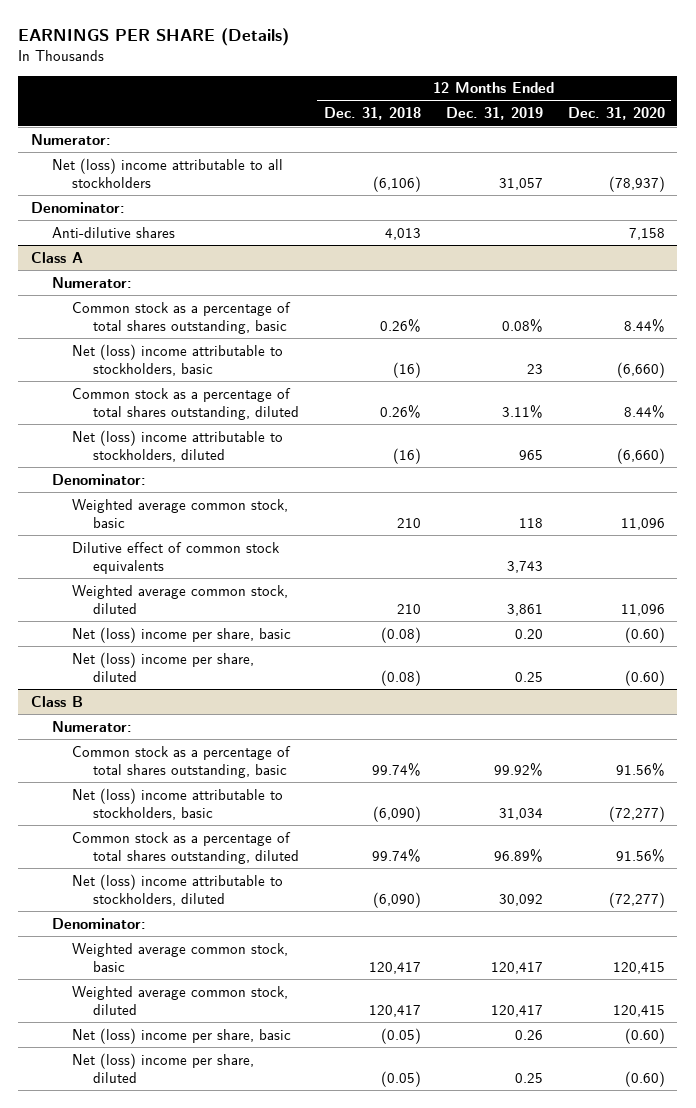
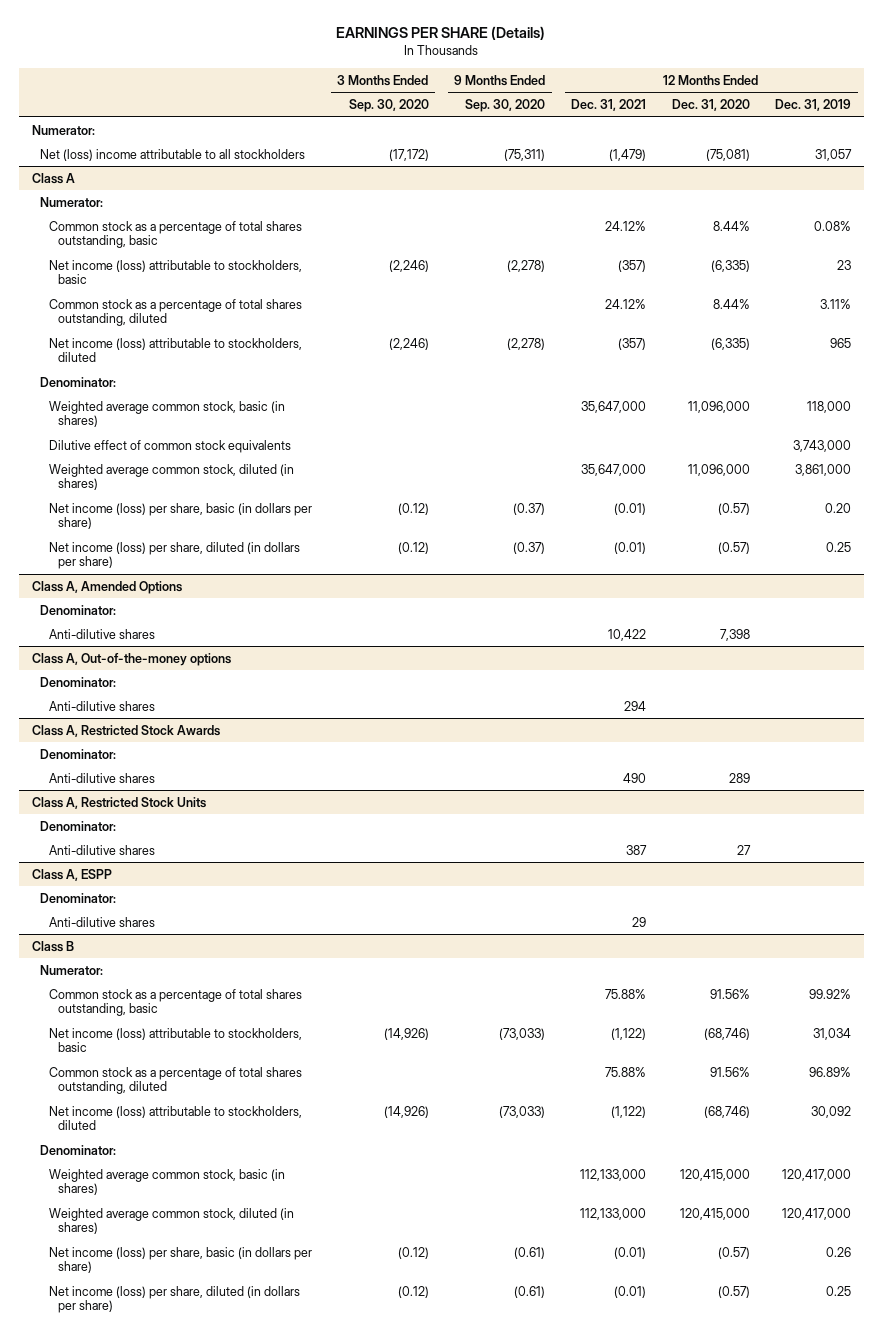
- | 12 Months Ended Dec. 31, 2018 | 12 Months Ended Dec. 31, 2019 | 12 Months Ended Dec. 31, 2020
+ | 3 Months Ended Sep. 30, 2020 | 9 Months Ended Sep. 30, 2020 | 12 Months Ended Dec. 31, 2021 | 12 Months Ended Dec. 31, 2020 | 12 Months Ended Dec. 31, 2019
- Net (loss) income attributable to all stockholders | (6,106) | 31,057 | (78,937)
- Denominator:
- Anti-dilutive shares | 4,013 | | 7,158
+ Net (loss) income attributable to all stockholders | (17,172) | (75,311) | (1,479) | (75,081) | 31,057
@ Class A
- Net (loss) income attributable to stockholders, basic | (16) | 23 | (6,660)
+ Net income (loss) attributable to stockholders, basic | (2,246) | (2,278) | (357) | (6,335) | 23
- Net (loss) income attributable to stockholders, diluted | (16) | 965 | (6,660)
+ Net income (loss) attributable to stockholders, diluted | (2,246) | (2,278) | (357) | (6,335) | 965
- Weighted average common stock, basic | 210 | 118 | 11,096
- Dilutive effect of common stock equivalents | | 3,743 |
- Weighted average common stock, diluted | 210 | 3,861 | 11,096
- Net (loss) income per share, basic | (0.08) | 0.20 | (0.60)
- Net (loss) income per share, diluted | (0.08) | 0.25 | (0.60)
+ Weighted average common stock, basic (in shares) | | | 35,647,000 | 11,096,000 | 118,000
+ Dilutive effect of common stock equivalents | | | | | 3,743,000
+ Weighted average common stock, diluted (in shares) | | | 35,647,000 | 11,096,000 | 3,861,000
+ Net income (loss) per share, basic (in dollars per share) | (0.12) | (0.37) | (0.01) | (0.57) | 0.20
+ Net income (loss) per share, diluted (in dollars per share) | (0.12) | (0.37) | (0.01) | (0.57) | 0.25
+ Class A, Amended Options
+ Denominator:
+ Anti-dilutive shares | | | 10,422 | 7,398 |
+ Class A, Out-of-the-money options
+ Denominator:
+ Anti-dilutive shares | | | 294 | |
+ Class A, Restricted Stock Awards
+ Denominator:
+ Anti-dilutive shares | | | 490 | 289 |
+ Class A, Restricted Stock Units
+ Denominator:
+ Anti-dilutive shares | | | 387 | 27 |
+ Class A, ESPP
+ Denominator:
+ Anti-dilutive shares | | | 29 | |
@ Class B
- Net (loss) income attributable to stockholders, basic | (6,090) | 31,034 | (72,277)
+ Net income (loss) attributable to stockholders, basic | (14,926) | (73,033) | (1,122) | (68,746) | 31,034
- Net (loss) income attributable to stockholders, diluted | (6,090) | 30,092 | (72,277)
+ Net income (loss) attributable to stockholders, diluted | (14,926) | (73,033) | (1,122) | (68,746) | 30,092
- Weighted average common stock, basic | 120,417 | 120,417 | 120,415
- Weighted average common stock, diluted | 120,417 | 120,417 | 120,415
- Net (loss) income per share, basic | (0.05) | 0.26 | (0.60)
- Net (loss) income per share, diluted | (0.05) | 0.25 | (0.60)
+ Weighted average common stock, basic (in shares) | | | 112,133,000 | 120,415,000 | 120,417,000
+ Weighted average common stock, diluted (in shares) | | | 112,133,000 | 120,415,000 | 120,417,000
+ Net income (loss) per share, basic (in dollars per share) | (0.12) | (0.61) | (0.01) | (0.57) | 0.26
+ Net income (loss) per share, diluted (in dollars per share) | (0.12) | (0.61) | (0.01) | (0.57) | 0.25

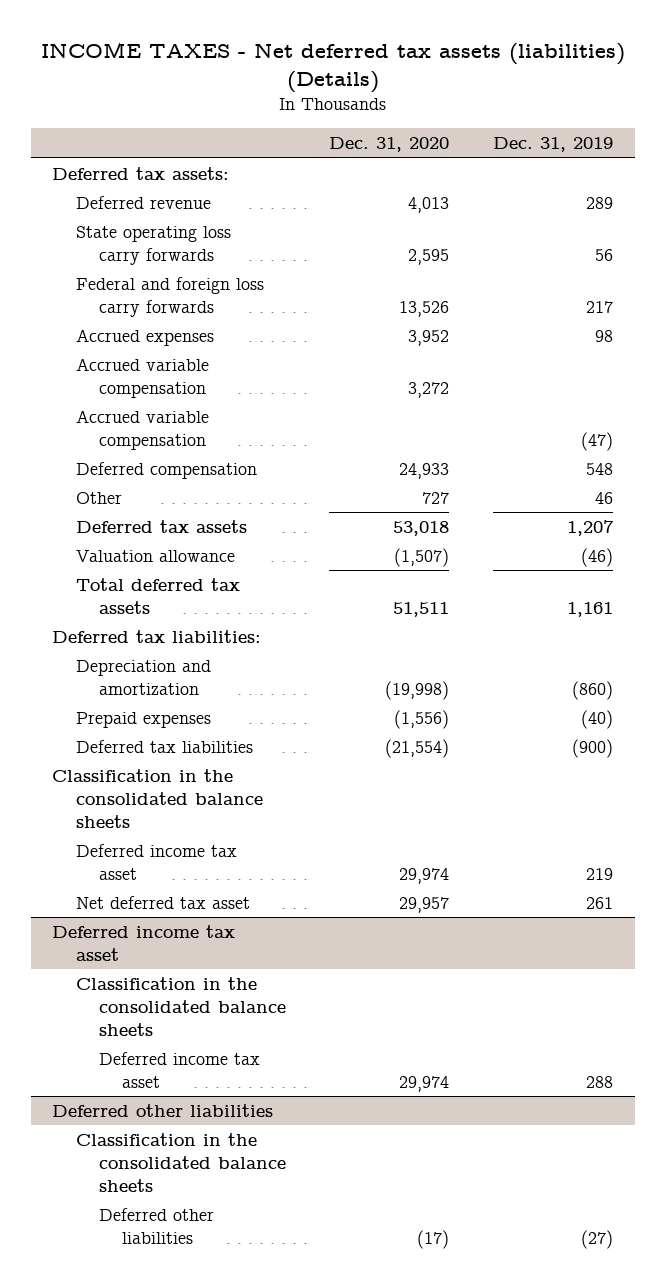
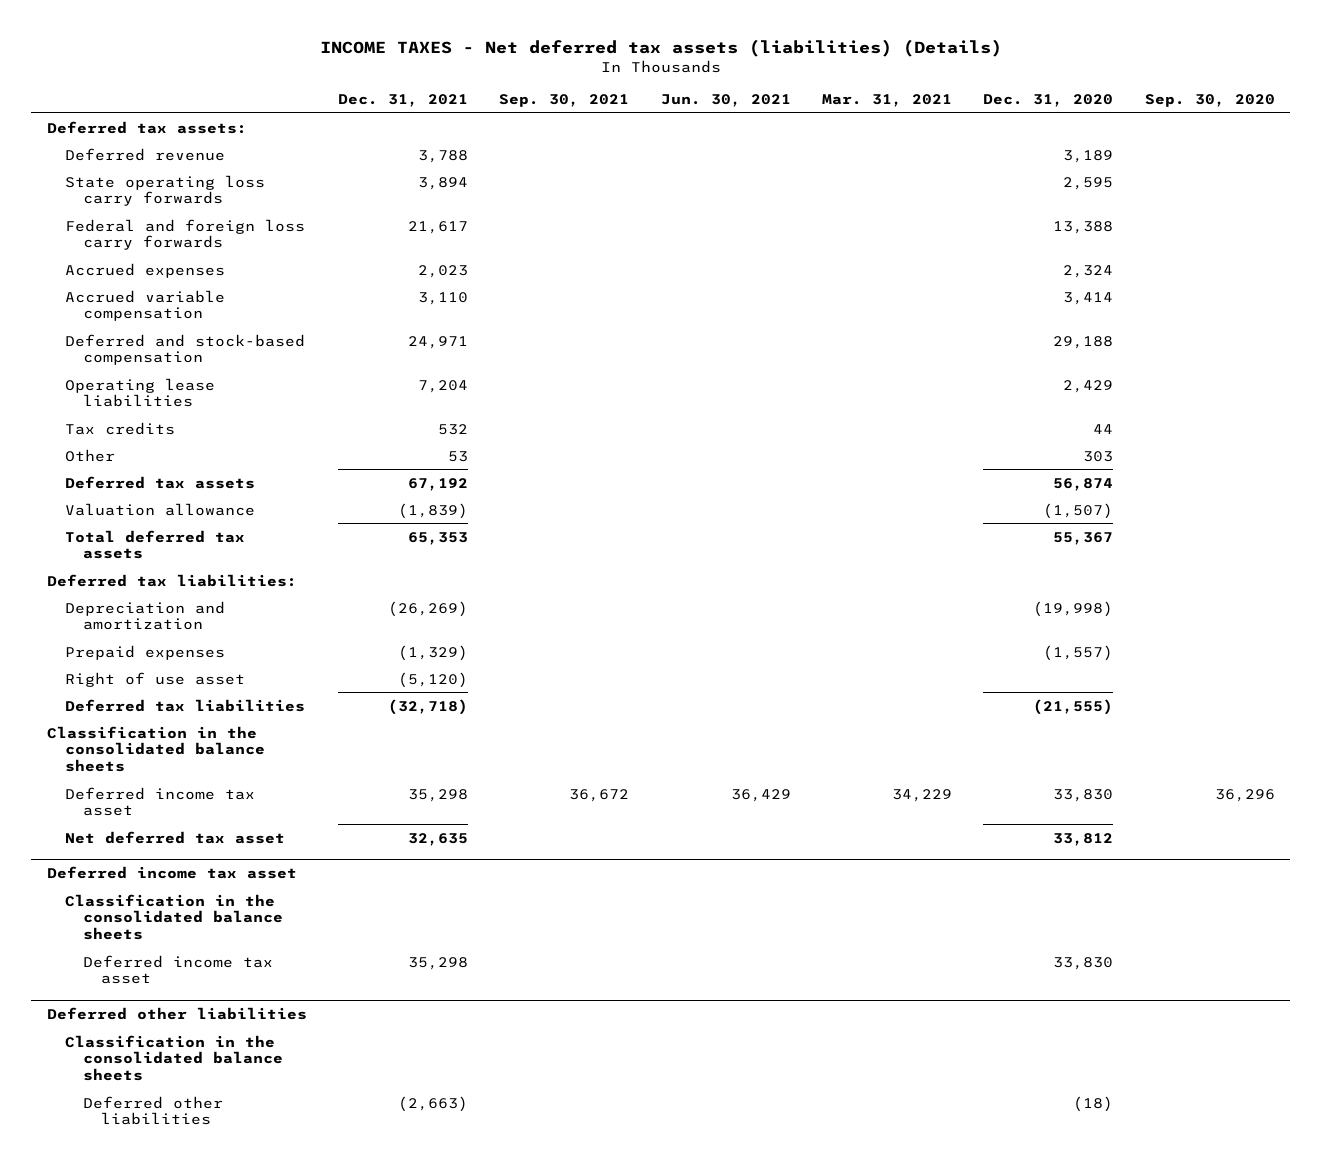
- | Dec. 31, 2020 | Dec. 31, 2019
+ | Dec. 31, 2021 | Sep. 30, 2021 | Jun. 30, 2021 | Mar. 31, 2021 | Dec. 31, 2020 | Sep. 30, 2020
- Deferred revenue | 4,013 | 289
+ Deferred revenue | 3,788 | | | | 3,189 |
- Federal and foreign loss carry forwards | 13,526 | 217
- Accrued expenses | 3,952 | 98
- Accrued variable compensation | 3,272 |
- Accrued variable compensation | | (47)
- Deferred compensation | 24,933 | 548
- Other | 727 | 46
- Deferred tax assets | 53,018 | 1,207
+ Federal and foreign loss carry forwards | 21,617 | | | | 13,388 |
+ Accrued expenses | 2,023 | | | | 2,324 |
+ Accrued variable compensation | 3,110 | | | | 3,414 |
+ Deferred and stock-based compensation | 24,971 | | | | 29,188 |
+ Operating lease liabilities | 7,204 | | | | 2,429 |
+ Tax credits | 532 | | | | 44 |
+ Other | 53 | | | | 303 |
+ Deferred tax assets | 67,192 | | | | 56,874 |
- Total deferred tax assets | 51,511 | 1,161
+ Total deferred tax assets | 65,353 | | | | 55,367 |
- Prepaid expenses | (1,556) | (40)
- Deferred tax liabilities | (21,554) | (900)
+ Prepaid expenses | (1,329) | | | | (1,557) |
+ Right of use asset | (5,120) | | | | |
+ Deferred tax liabilities | (32,718) | | | | (21,555) |
- Deferred income tax asset | 29,974 | 219
- Net deferred tax asset | 29,957 | 261
+ Deferred income tax asset | 35,298 | 36,672 | 36,429 | 34,229 | 33,830 | 36,296
+ Net deferred tax asset | 32,635 | | | | 33,812 |
@ Deferred income tax asset
- Deferred income tax asset | 29,974 | 288
+ Deferred income tax asset | 35,298 | | | | 33,830 |
@ Deferred other liabilities
- Deferred other liabilities | (17) | (27)
+ Deferred other liabilities | (2,663) | | | | (18) |

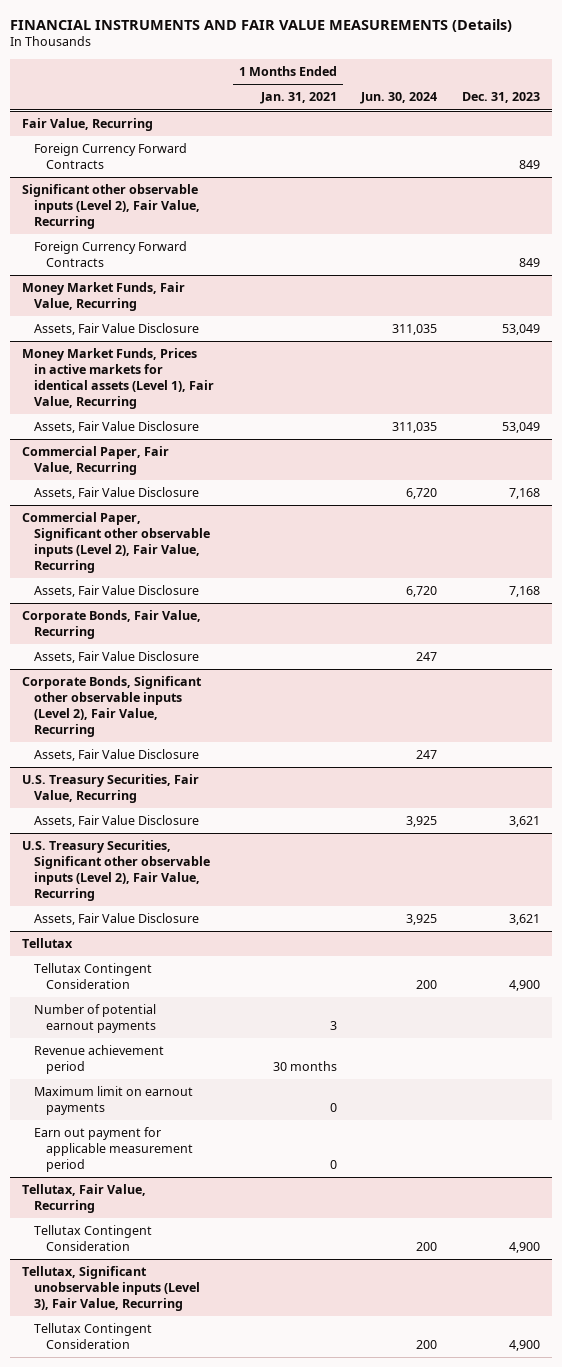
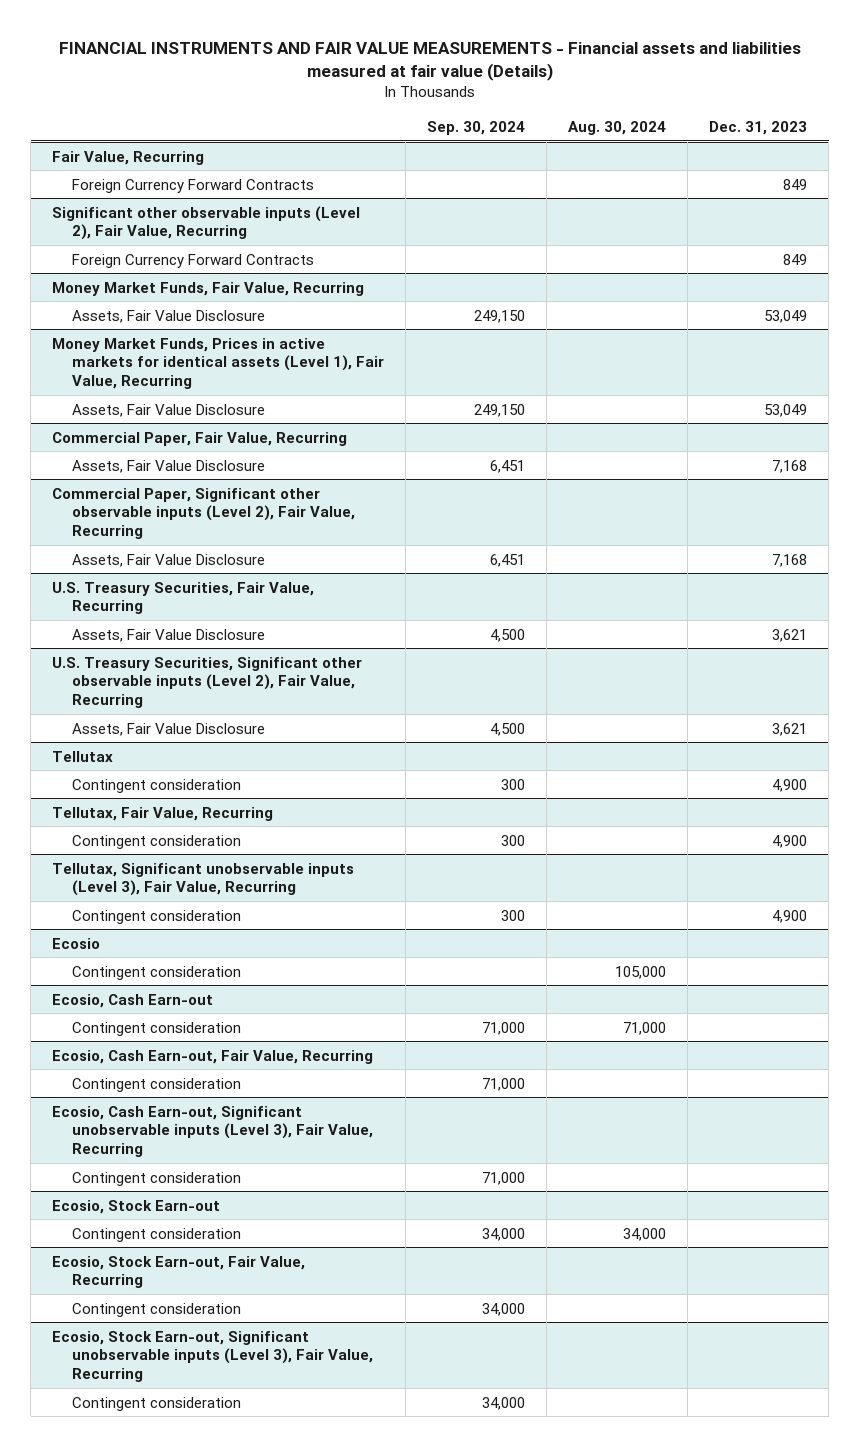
- FINANCIAL INSTRUMENTS AND FAIR VALUE MEASUREMENTS (Details)
+ FINANCIAL INSTRUMENTS AND FAIR VALUE MEASUREMENTS - Financial assets and liabilities measured at fair value (Details)
- | 1 Months Ended Jan. 31, 2021 | Jun. 30, 2024 | Dec. 31, 2023
+ | Sep. 30, 2024 | Aug. 30, 2024 | Dec. 31, 2023
- Corporate Bonds, Fair Value, Recurring
- Assets, Fair Value Disclosure | | 247 |
- Corporate Bonds, Significant other observable inputs (Level 2), Fair Value, Recurring
- Assets, Fair Value Disclosure | | 247 |
@ Tellutax
- Tellutax Contingent Consideration | | 200 | 4,900
- Number of potential earnout payments | 3 | |
- Revenue achievement period | 30 months | |
- Maximum limit on earnout payments | 0 | |
- Earn out payment for applicable measurement period | 0 | |
+ Contingent consideration | 300 | | 4,900
@ Tellutax, Fair Value, Recurring
- Tellutax Contingent Consideration | | 200 | 4,900
+ Contingent consideration | 300 | | 4,900
@ Tellutax, Significant unobservable inputs (Level 3), Fair Value, Recurring
- Tellutax Contingent Consideration | | 200 | 4,900
+ Contingent consideration | 300 | | 4,900
+ Ecosio
+ Contingent consideration | | 105,000 |
+ Ecosio, Cash Earn-out
+ Contingent consideration | 71,000 | 71,000 |
+ Ecosio, Cash Earn-out, Fair Value, Recurring
+ Contingent consideration | 71,000 | |
+ Ecosio, Cash Earn-out, Significant unobservable inputs (Level 3), Fair Value, Recurring
+ Contingent consideration | 71,000 | |
+ Ecosio, Stock Earn-out
+ Contingent consideration | 34,000 | 34,000 |
+ Ecosio, Stock Earn-out, Fair Value, Recurring
+ Contingent consideration | 34,000 | |
+ Ecosio, Stock Earn-out, Significant unobservable inputs (Level 3), Fair Value, Recurring
+ Contingent consideration | 34,000 | |

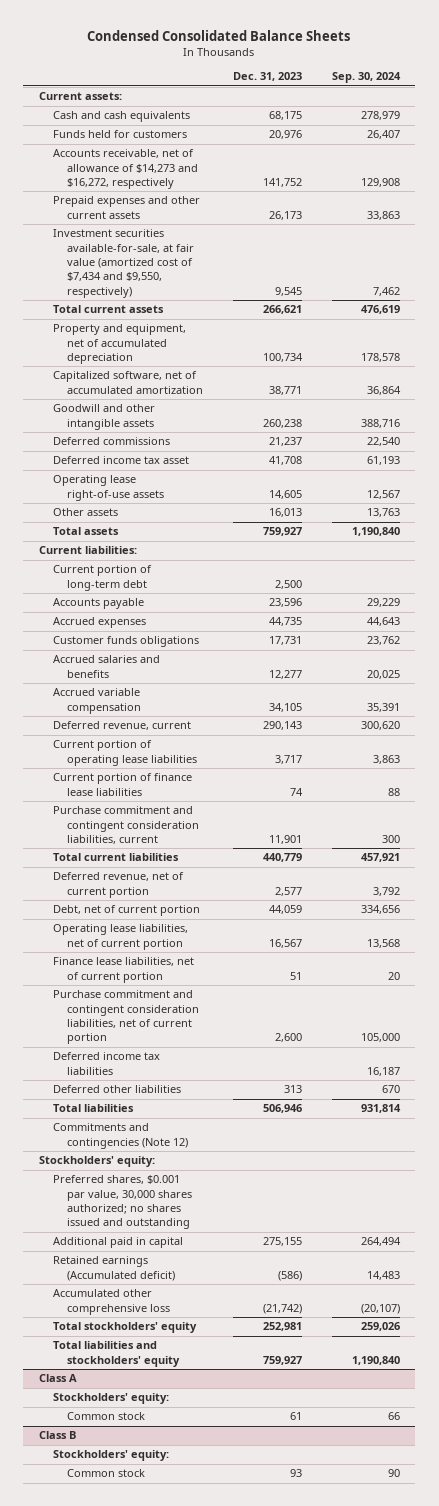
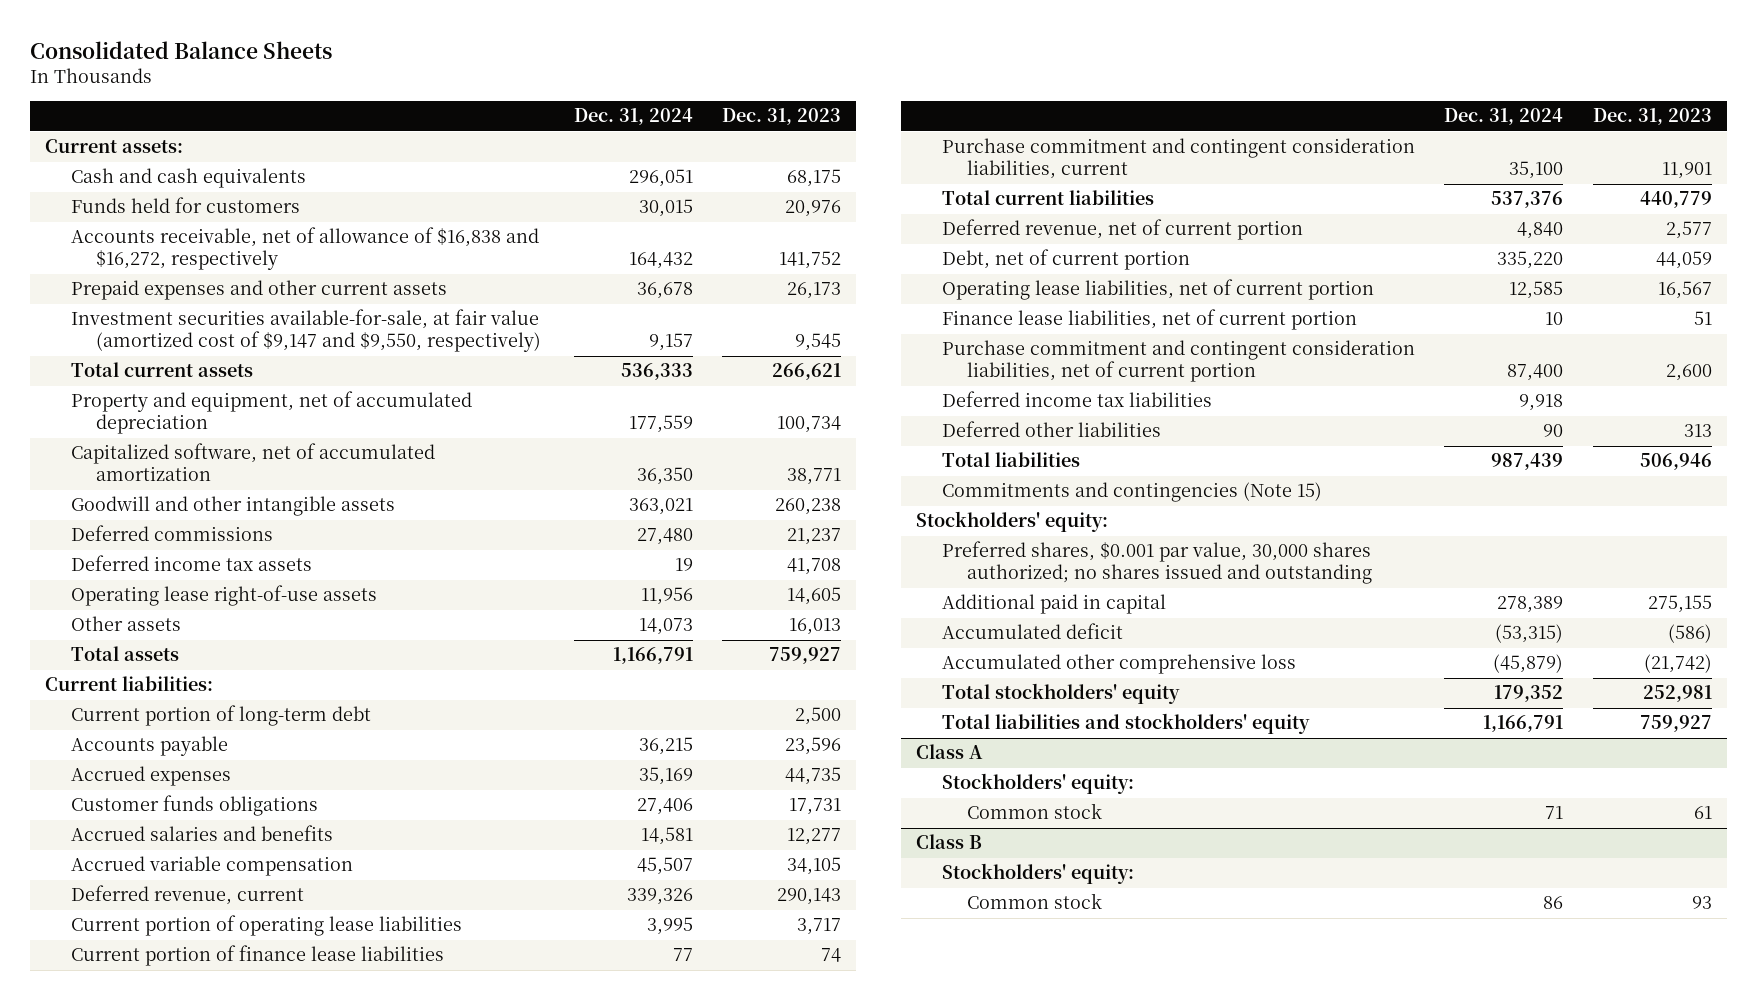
- Condensed Consolidated Balance Sheets
+ Consolidated Balance Sheets
- | Dec. 31, 2023 | Sep. 30, 2024
+ | Dec. 31, 2024 | Dec. 31, 2023
- Accounts receivable, net of allowance of $14,273 and $16,272, respectively | 141,752 | 129,908
+ Accounts receivable, net of allowance of $16,838 and $16,272, respectively | 164,432 | 141,752
- Investment securities available-for-sale, at fair value (amortized cost of $7,434 and $9,550, respectively) | 9,545 | 7,462
+ Investment securities available-for-sale, at fair value (amortized cost of $9,147 and $9,550, respectively) | 9,157 | 9,545
- Deferred income tax asset | 41,708 | 61,193
+ Deferred income tax assets | 19 | 41,708
- Commitments and contingencies (Note 12)
+ Commitments and contingencies (Note 15)
- Retained earnings (Accumulated deficit) | (586) | 14,483
+ Accumulated deficit | (53,315) | (586)

